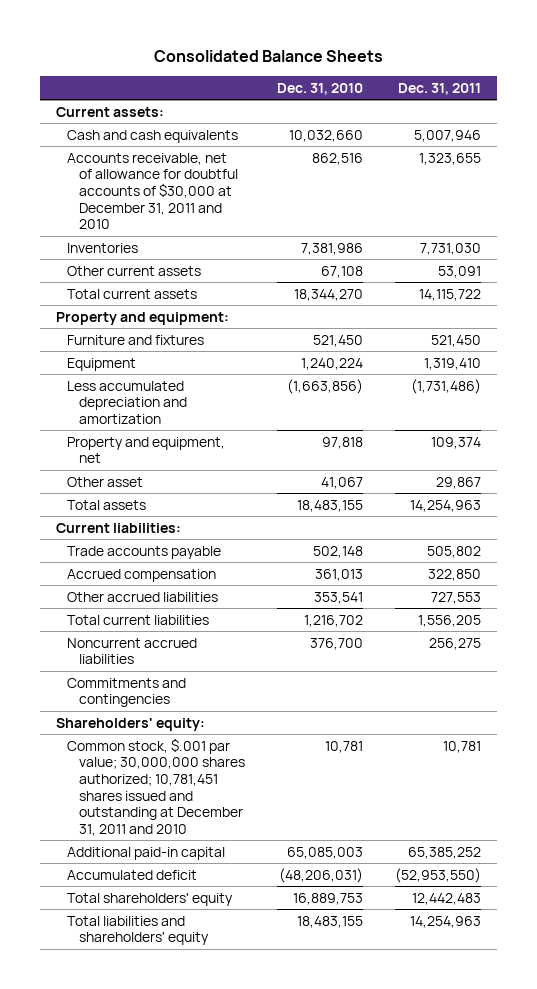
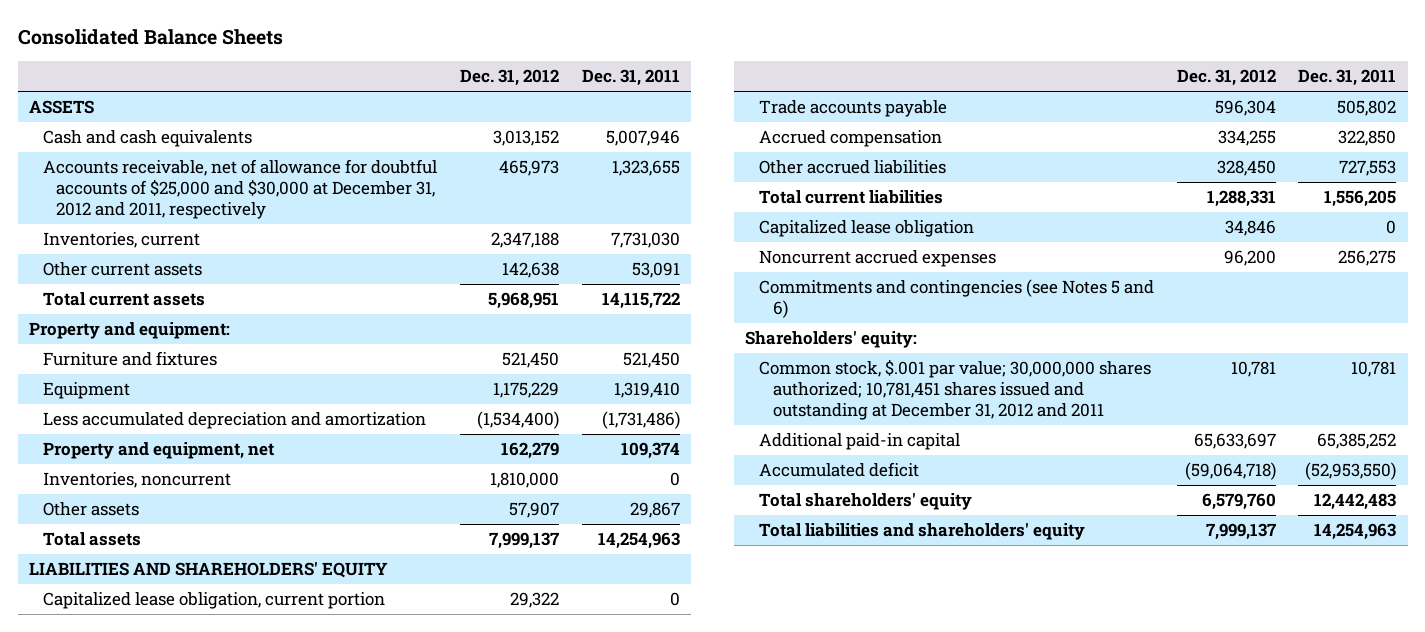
- | Dec. 31, 2010 | Dec. 31, 2011
+ | Dec. 31, 2012 | Dec. 31, 2011
- Current assets:
+ ASSETS
- Accounts receivable, net of allowance for doubtful accounts of $30,000 at December 31, 2011 and 2010 | 862,516 | 1,323,655
- Inventories | 7,381,986 | 7,731,030
+ Accounts receivable, net of allowance for doubtful accounts of $25,000 and $30,000 at December 31, 2012 and 2011, respectively | 465,973 | 1,323,655
+ Inventories, current | 2,347,188 | 7,731,030
- Other asset | 41,067 | 29,867
+ Inventories, noncurrent | 1,810,000 | 0
+ Other assets | 57,907 | 29,867
- Current liabilities:
+ LIABILITIES AND SHAREHOLDERS' EQUITY
+ Capitalized lease obligation, current portion | 29,322 | 0
- Noncurrent accrued liabilities | 376,700 | 256,275
- Commitments and contingencies
+ Capitalized lease obligation | 34,846 | 0
+ Noncurrent accrued expenses | 96,200 | 256,275
+ Commitments and contingencies (see Notes 5 and 6)
- Common stock, $.001 par value; 30,000,000 shares authorized; 10,781,451 shares issued and outstanding at December 31, 2011 and 2010 | 10,781 | 10,781
+ Common stock, $.001 par value; 30,000,000 shares authorized; 10,781,451 shares issued and outstanding at December 31, 2012 and 2011 | 10,781 | 10,781

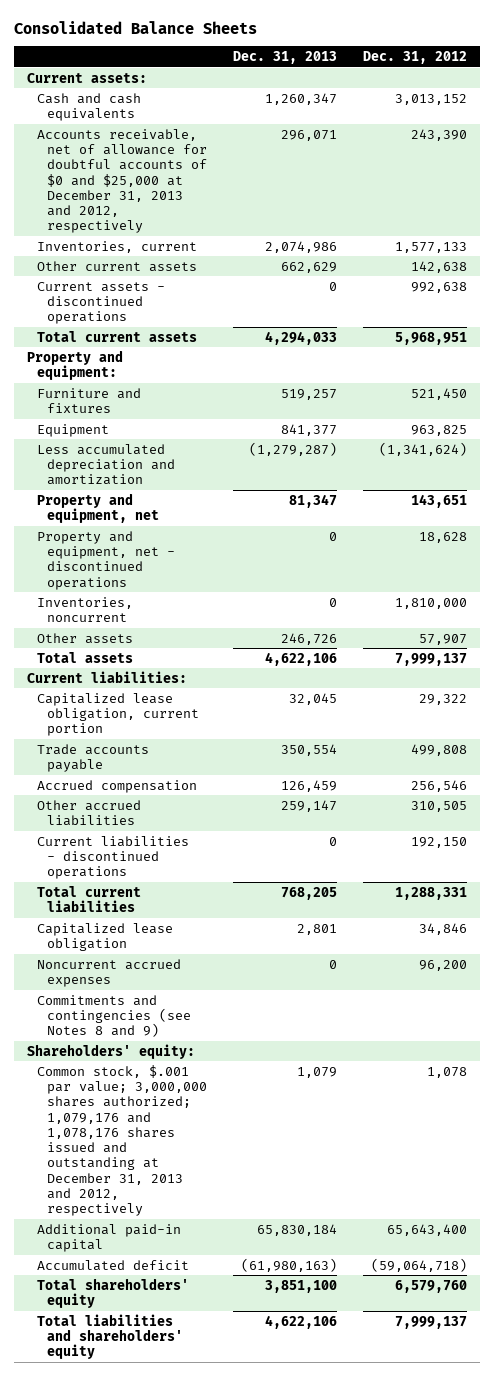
- | Dec. 31, 2012 | Dec. 31, 2011
+ | Dec. 31, 2013 | Dec. 31, 2012
- ASSETS
+ Current assets:
- Accounts receivable, net of allowance for doubtful accounts of $25,000 and $30,000 at December 31, 2012 and 2011, respectively | 465,973 | 1,323,655
- Inventories, current | 2,347,188 | 7,731,030
+ Accounts receivable, net of allowance for doubtful accounts of $0 and $25,000 at December 31, 2013 and 2012, respectively | 296,071 | 243,390
+ Inventories, current | 2,074,986 | 1,577,133
+ Current assets - discontinued operations | 0 | 992,638
- Equipment | 1,175,229 | 1,319,410
- Less accumulated depreciation and amortization | (1,534,400) | (1,731,486)
- Property and equipment, net | 162,279 | 109,374
+ Equipment | 841,377 | 963,825
+ Less accumulated depreciation and amortization | (1,279,287) | (1,341,624)
+ Property and equipment, net | 81,347 | 143,651
+ Property and equipment, net - discontinued operations | 0 | 18,628
- LIABILITIES AND SHAREHOLDERS' EQUITY
+ Current liabilities:
- Trade accounts payable | 596,304 | 505,802
- Accrued compensation | 334,255 | 322,850
- Other accrued liabilities | 328,450 | 727,553
+ Trade accounts payable | 350,554 | 499,808
+ Accrued compensation | 126,459 | 256,546
+ Other accrued liabilities | 259,147 | 310,505
+ Current liabilities - discontinued operations | 0 | 192,150
- Commitments and contingencies (see Notes 5 and 6)
+ Commitments and contingencies (see Notes 8 and 9)
- Common stock, $.001 par value; 30,000,000 shares authorized; 10,781,451 shares issued and outstanding at December 31, 2012 and 2011 | 10,781 | 10,781
- Additional paid-in capital | 65,633,697 | 65,385,252
+ Common stock, $.001 par value; 3,000,000 shares authorized; 1,079,176 and 1,078,176 shares issued and outstanding at December 31, 2013 and 2012, respectively | 1,079 | 1,078
+ Additional paid-in capital | 65,830,184 | 65,643,400

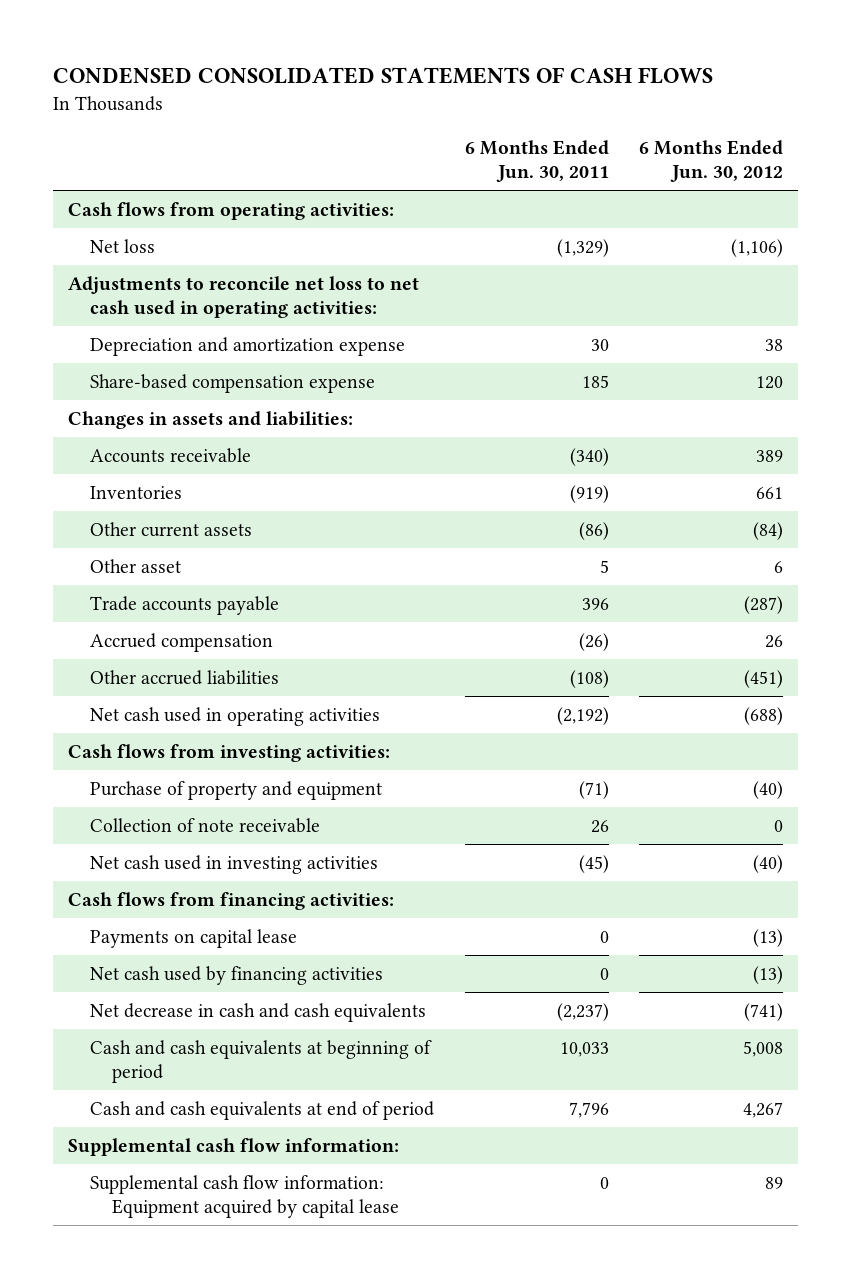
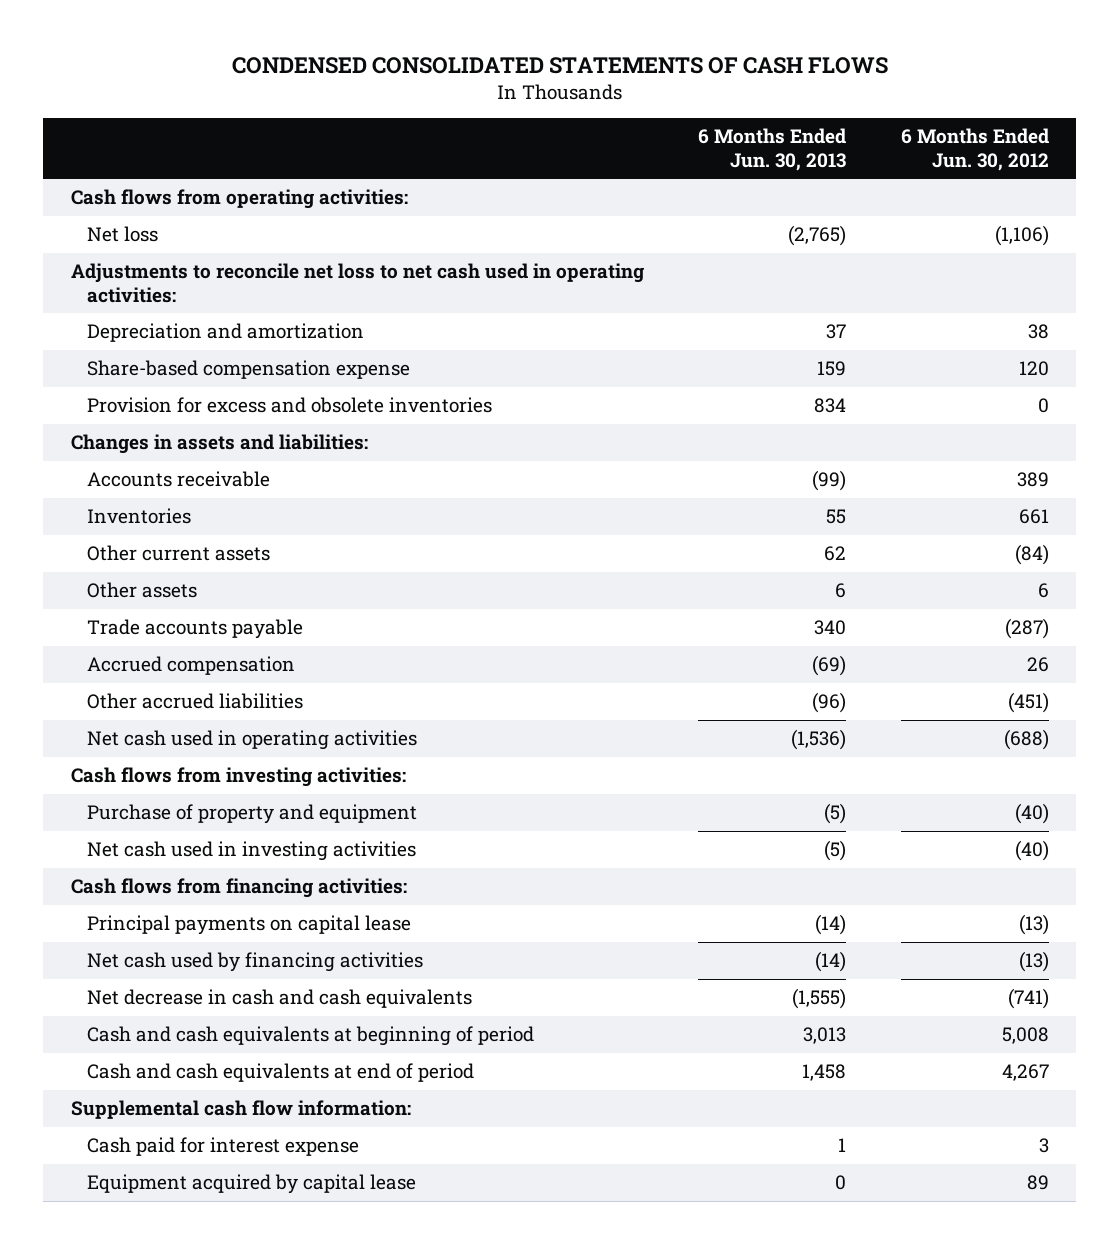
- | 6 Months Ended Jun. 30, 2011 | 6 Months Ended Jun. 30, 2012
+ | 6 Months Ended Jun. 30, 2013 | 6 Months Ended Jun. 30, 2012
- Depreciation and amortization expense | 30 | 38
+ Depreciation and amortization | 37 | 38
+ Provision for excess and obsolete inventories | 834 | 0
- Other asset | 5 | 6
+ Other assets | 6 | 6
- Collection of note receivable | 26 | 0
- Payments on capital lease | 0 | (13)
+ Principal payments on capital lease | (14) | (13)
- Supplemental cash flow information: Equipment acquired by capital lease | 0 | 89
+ Cash paid for interest expense | 1 | 3
+ Equipment acquired by capital lease | 0 | 89

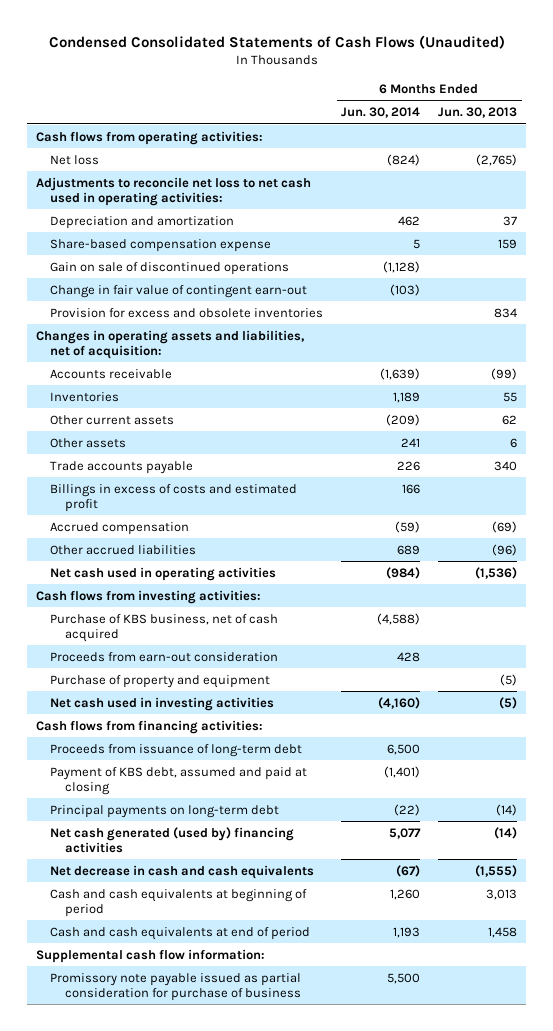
- CONDENSED CONSOLIDATED STATEMENTS OF CASH FLOWS
+ Condensed Consolidated Statements of Cash Flows (Unaudited)
- | 6 Months Ended Jun. 30, 2013 | 6 Months Ended Jun. 30, 2012
+ | 6 Months Ended Jun. 30, 2014 | 6 Months Ended Jun. 30, 2013
+ Gain on sale of discontinued operations | (1,128) |
+ Change in fair value of contingent earn-out | (103) |
- Changes in assets and liabilities:
+ Changes in operating assets and liabilities, net of acquisition:
+ Billings in excess of costs and estimated profit | 166 |
+ Purchase of KBS business, net of cash acquired | (4,588) |
+ Proceeds from earn-out consideration | 428 |
- Principal payments on capital lease | (14) | (13)
- Net cash used by financing activities | (14) | (13)
+ Proceeds from issuance of long-term debt | 6,500 |
+ Payment of KBS debt, assumed and paid at closing | (1,401) |
+ Principal payments on long-term debt | (22) | (14)
+ Net cash generated (used by) financing activities | 5,077 | (14)
- Cash paid for interest expense | 1 | 3
- Equipment acquired by capital lease | 0 | 89
+ Promissory note payable issued as partial consideration for purchase of business | 5,500 |

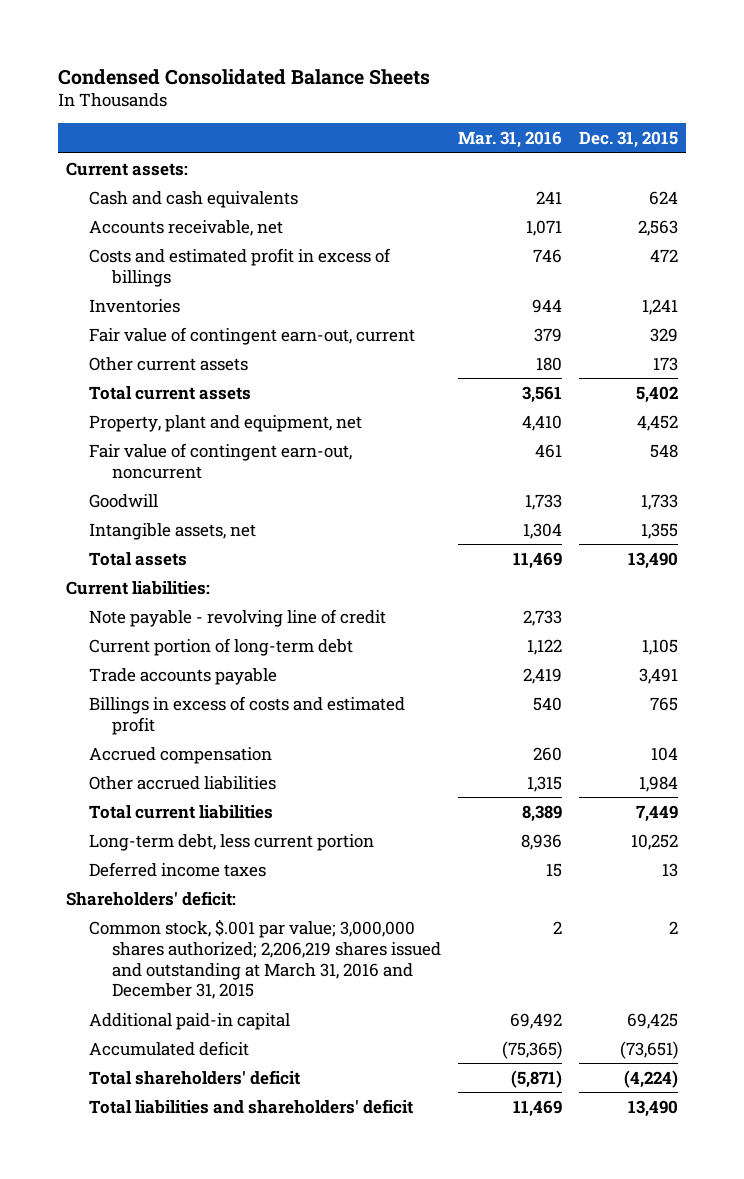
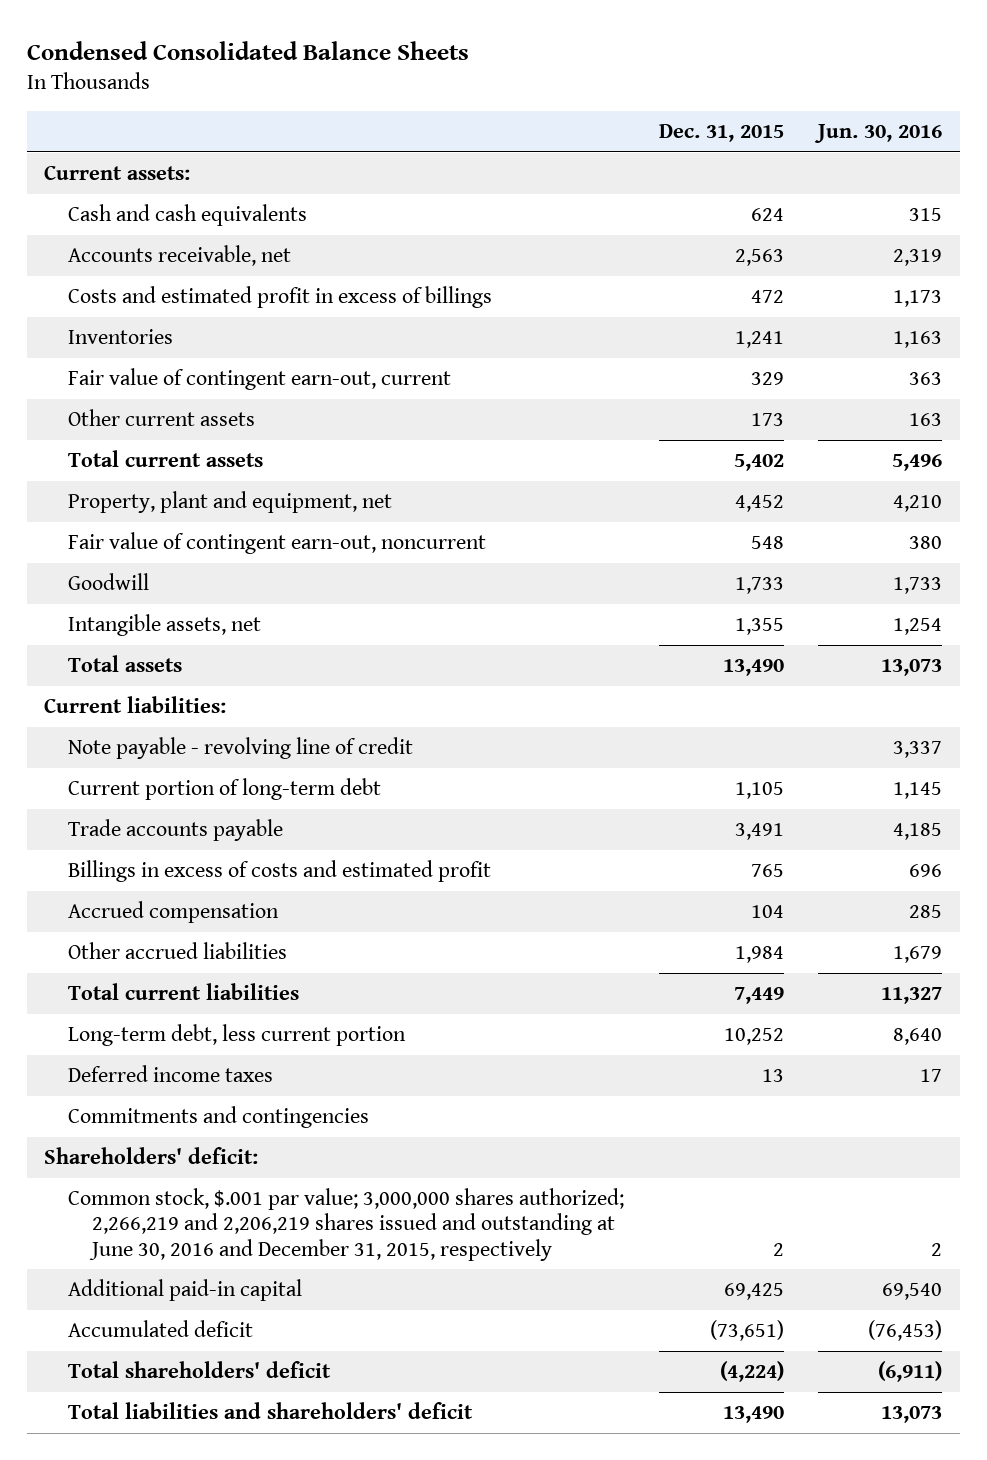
- | Mar. 31, 2016 | Dec. 31, 2015
+ | Dec. 31, 2015 | Jun. 30, 2016
+ Commitments and contingencies
- Common stock, $.001 par value; 3,000,000 shares authorized; 2,206,219 shares issued and outstanding at March 31, 2016 and December 31, 2015 | 2 | 2
+ Common stock, $.001 par value; 3,000,000 shares authorized; 2,266,219 and 2,206,219 shares issued and outstanding at June 30, 2016 and December 31, 2015, respectively | 2 | 2

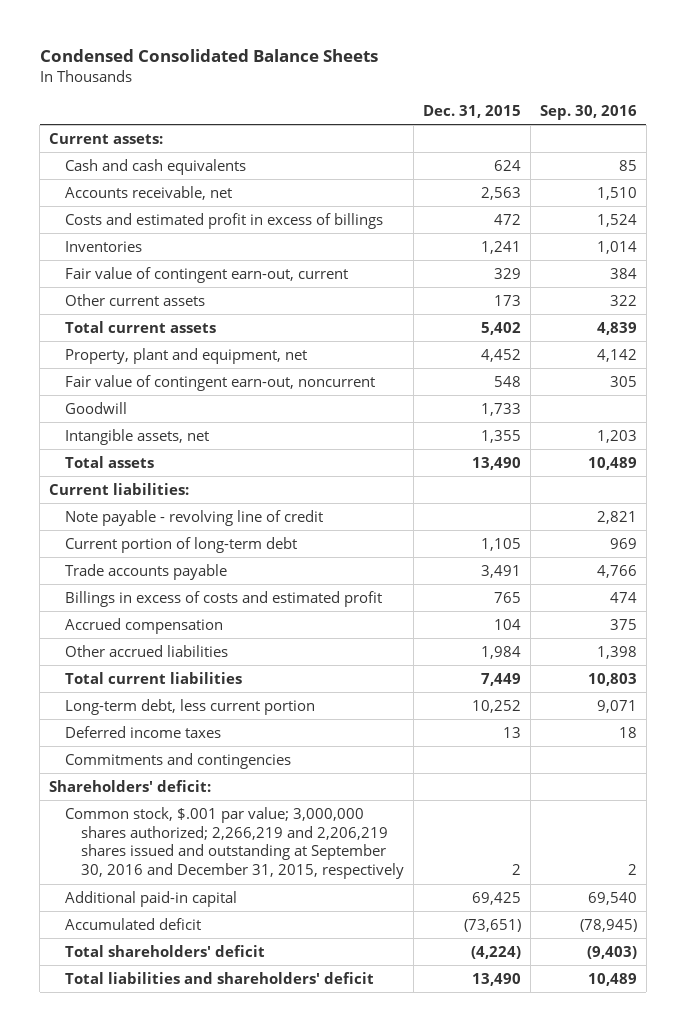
- | Dec. 31, 2015 | Jun. 30, 2016
+ | Dec. 31, 2015 | Sep. 30, 2016
- Common stock, $.001 par value; 3,000,000 shares authorized; 2,266,219 and 2,206,219 shares issued and outstanding at June 30, 2016 and December 31, 2015, respectively | 2 | 2
+ Common stock, $.001 par value; 3,000,000 shares authorized; 2,266,219 and 2,206,219 shares issued and outstanding at September 30, 2016 and December 31, 2015, respectively | 2 | 2

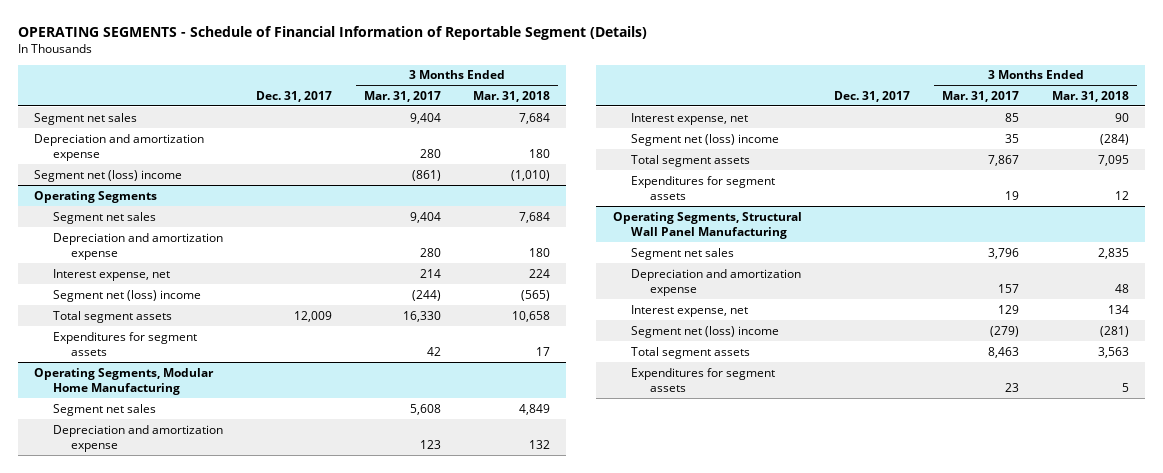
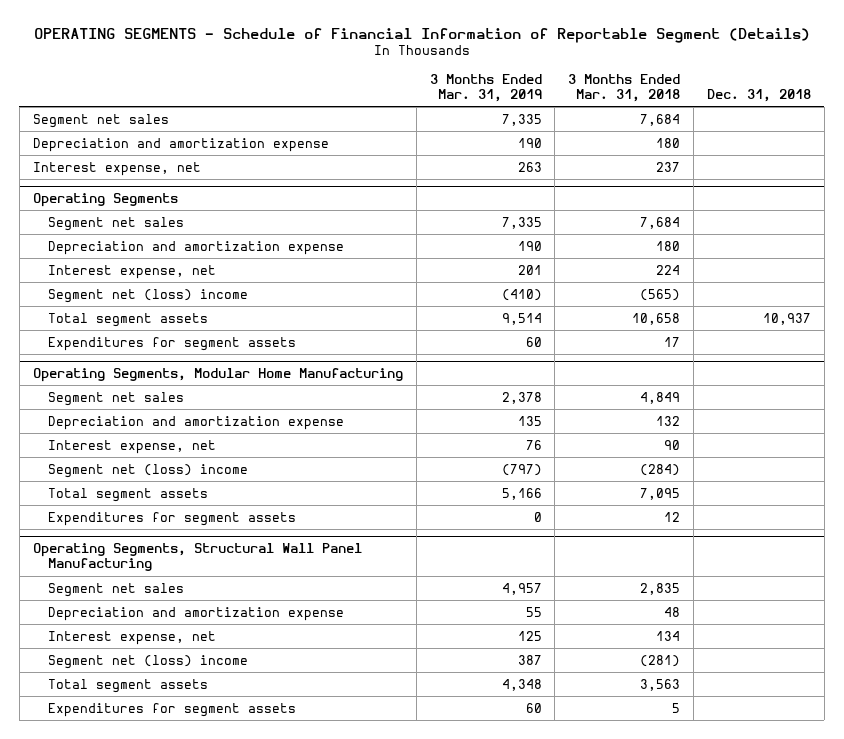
- | Dec. 31, 2017 | 3 Months Ended Mar. 31, 2017 | 3 Months Ended Mar. 31, 2018
+ | 3 Months Ended Mar. 31, 2019 | 3 Months Ended Mar. 31, 2018 | Dec. 31, 2018
- Segment net (loss) income | | (861) | (1,010)
+ Interest expense, net | 263 | 237 |

